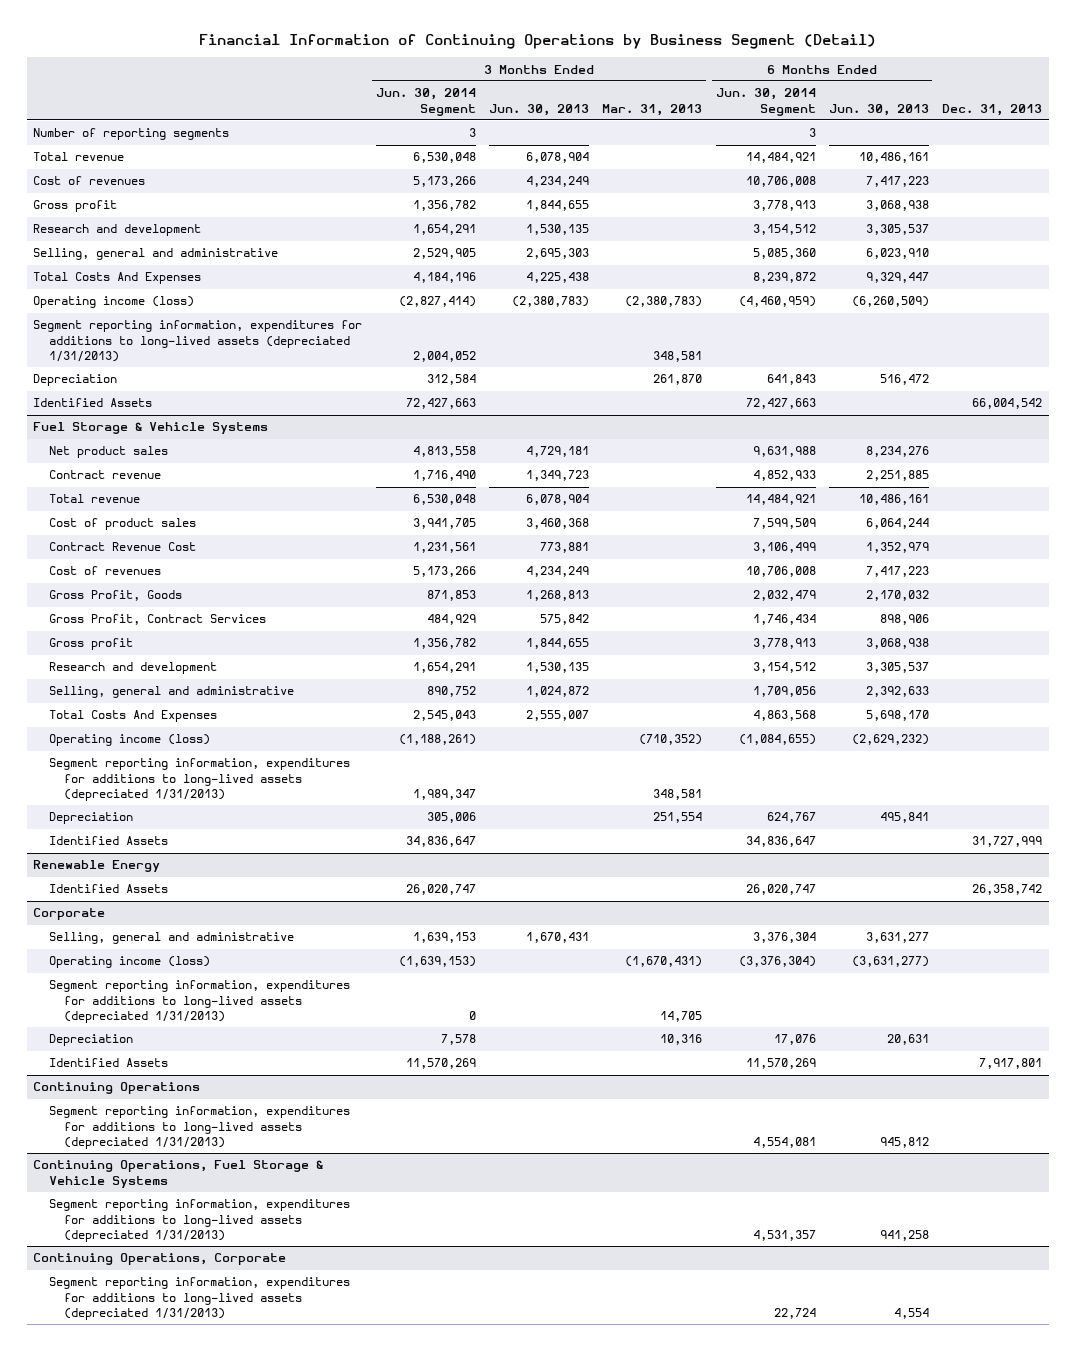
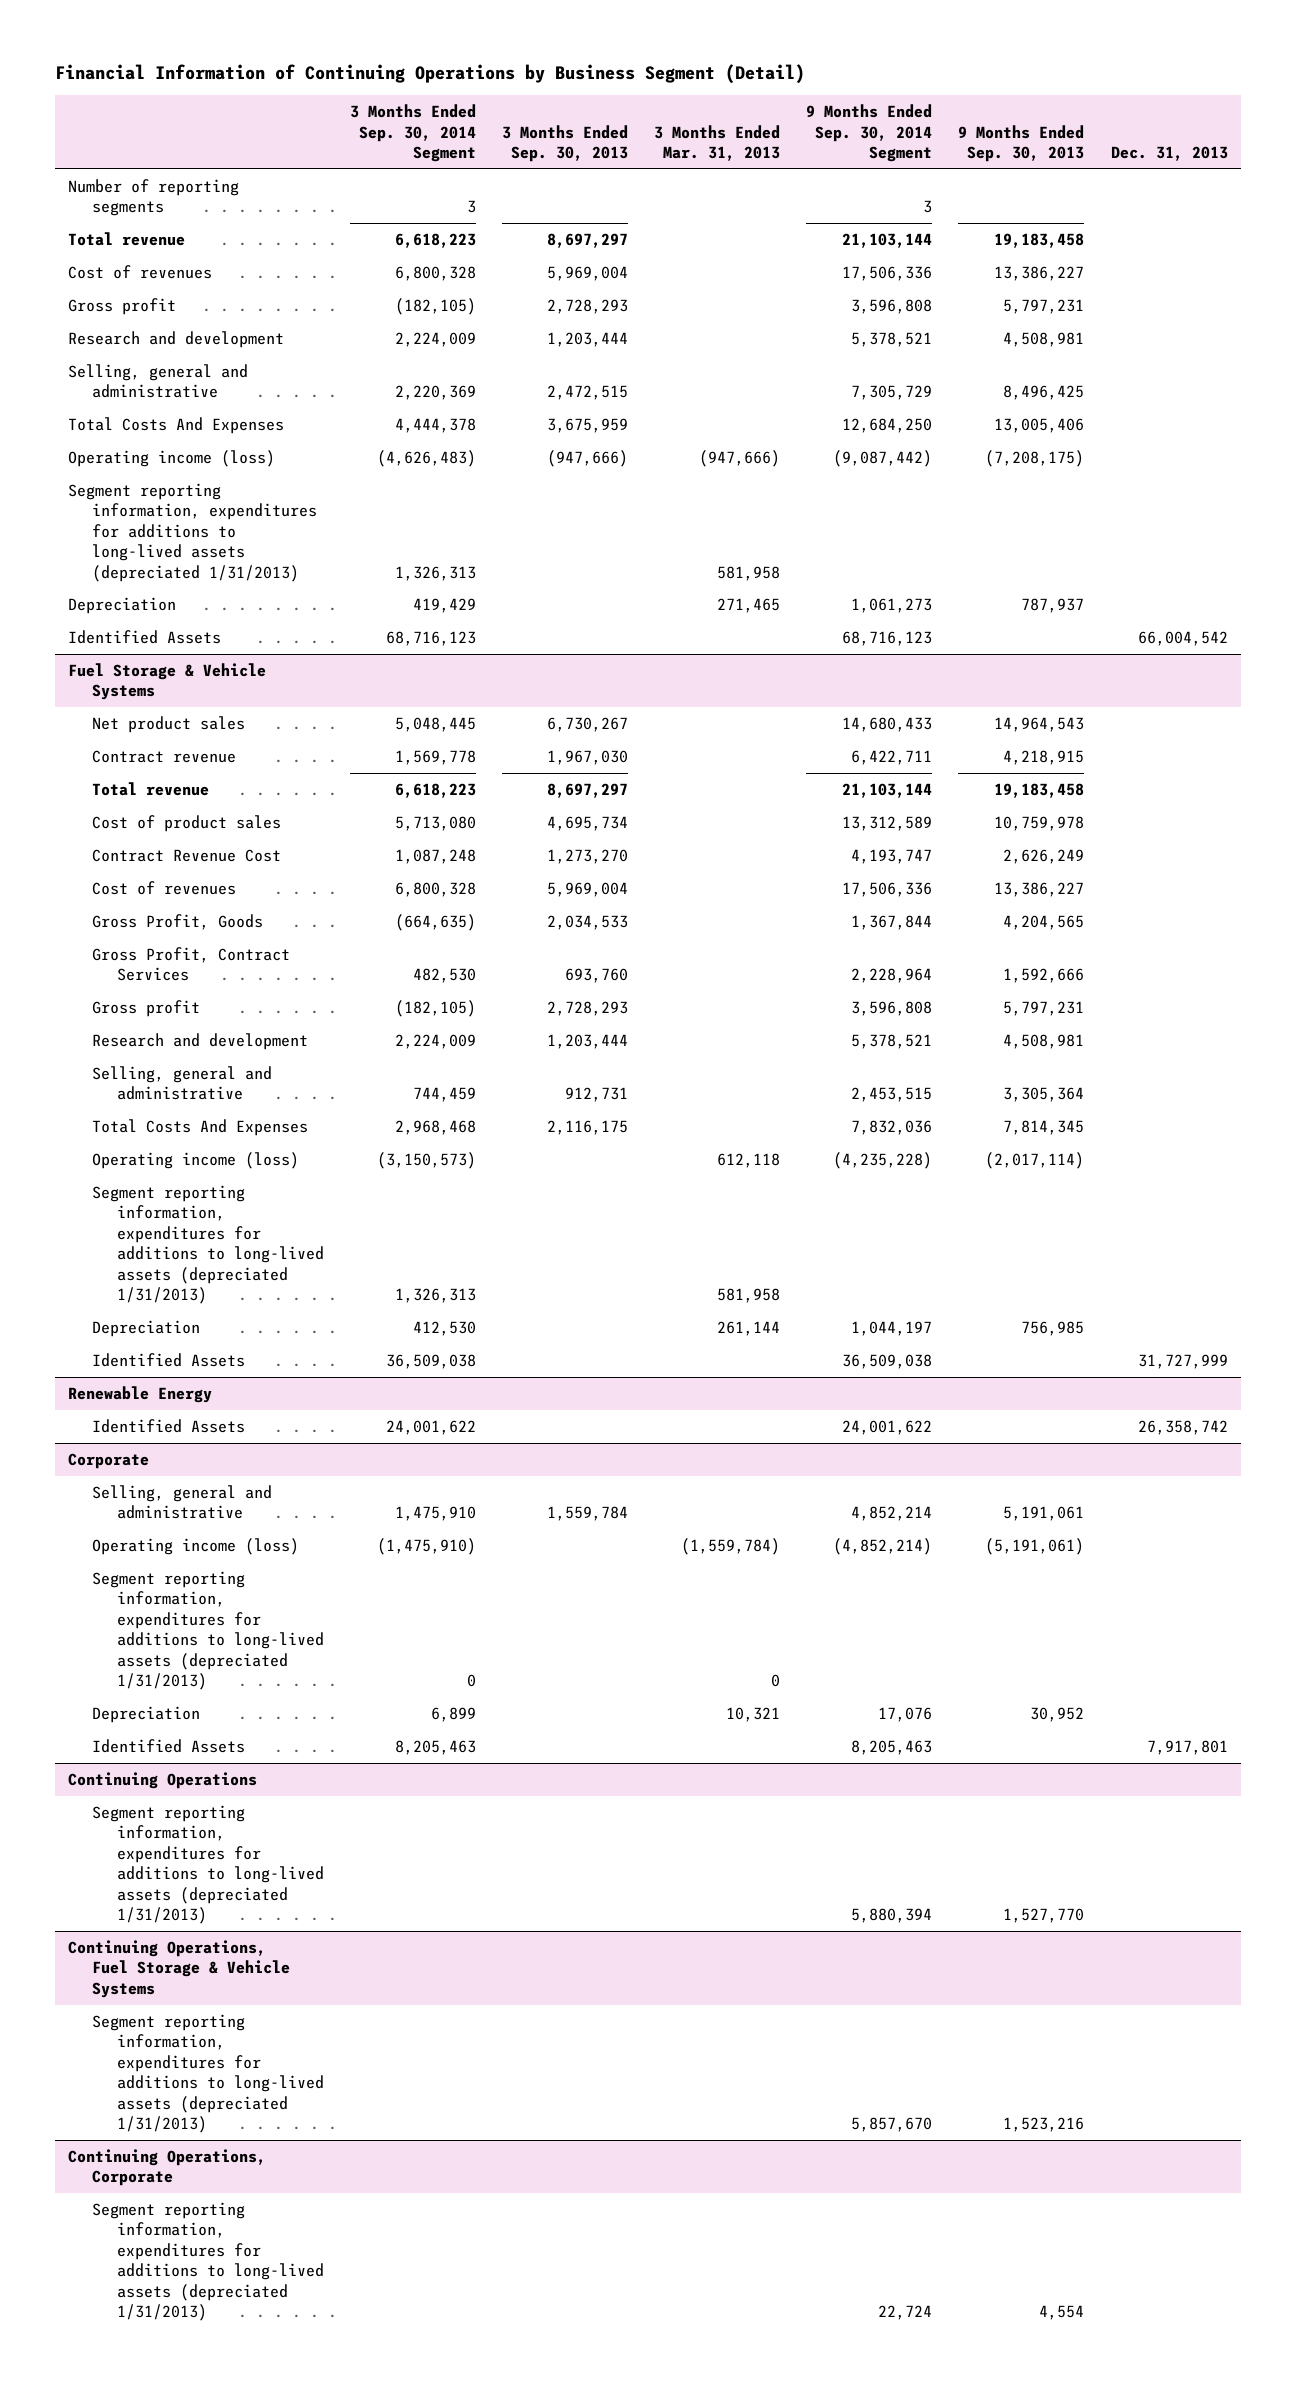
- | 3 Months Ended Jun. 30, 2014 Segment | 3 Months Ended Jun. 30, 2013 | 3 Months Ended Mar. 31, 2013 | 6 Months Ended Jun. 30, 2014 Segment | 6 Months Ended Jun. 30, 2013 | Dec. 31, 2013
+ | 3 Months Ended Sep. 30, 2014 Segment | 3 Months Ended Sep. 30, 2013 | 3 Months Ended Mar. 31, 2013 | 9 Months Ended Sep. 30, 2014 Segment | 9 Months Ended Sep. 30, 2013 | Dec. 31, 2013
- Operating income (loss) | (2,827,414) | (2,380,783) | (2,380,783) | (4,460,959) | (6,260,509) |
- Segment reporting information, expenditures for additions to long-lived assets (depreciated 1/31/2013) | 2,004,052 | | 348,581 | | |
- Depreciation | 312,584 | | 261,870 | 641,843 | 516,472 |
+ Operating income (loss) | (4,626,483) | (947,666) | (947,666) | (9,087,442) | (7,208,175) |
+ Segment reporting information, expenditures for additions to long-lived assets (depreciated 1/31/2013) | 1,326,313 | | 581,958 | | |
+ Depreciation | 419,429 | | 271,465 | 1,061,273 | 787,937 |
@ Fuel Storage & Vehicle Systems
- Operating income (loss) | (1,188,261) | | (710,352) | (1,084,655) | (2,629,232) |
- Segment reporting information, expenditures for additions to long-lived assets (depreciated 1/31/2013) | 1,989,347 | | 348,581 | | |
- Depreciation | 305,006 | | 251,554 | 624,767 | 495,841 |
+ Operating income (loss) | (3,150,573) | | 612,118 | (4,235,228) | (2,017,114) |
+ Segment reporting information, expenditures for additions to long-lived assets (depreciated 1/31/2013) | 1,326,313 | | 581,958 | | |
+ Depreciation | 412,530 | | 261,144 | 1,044,197 | 756,985 |
@ Corporate
- Operating income (loss) | (1,639,153) | | (1,670,431) | (3,376,304) | (3,631,277) |
- Segment reporting information, expenditures for additions to long-lived assets (depreciated 1/31/2013) | 0 | | 14,705 | | |
- Depreciation | 7,578 | | 10,316 | 17,076 | 20,631 |
+ Operating income (loss) | (1,475,910) | | (1,559,784) | (4,852,214) | (5,191,061) |
+ Segment reporting information, expenditures for additions to long-lived assets (depreciated 1/31/2013) | 0 | | 0 | | |
+ Depreciation | 6,899 | | 10,321 | 17,076 | 30,952 |

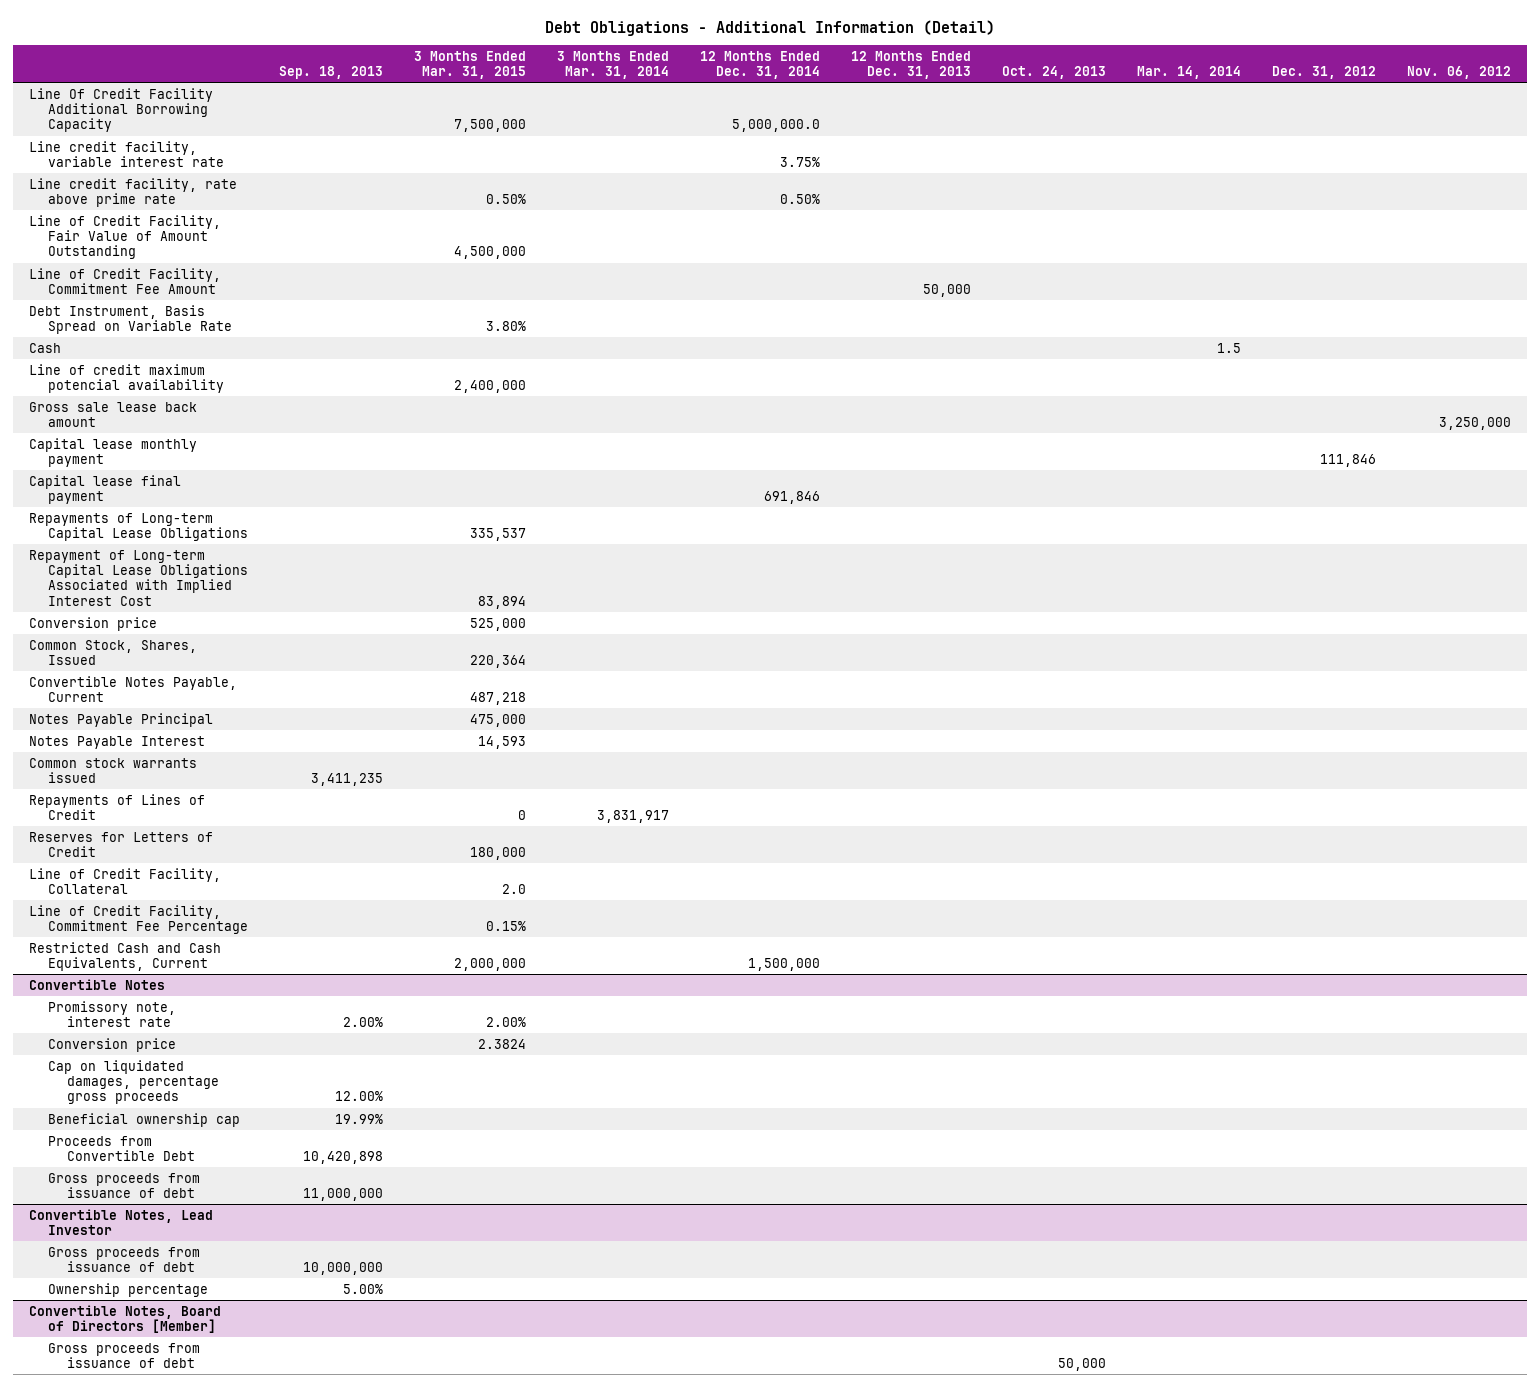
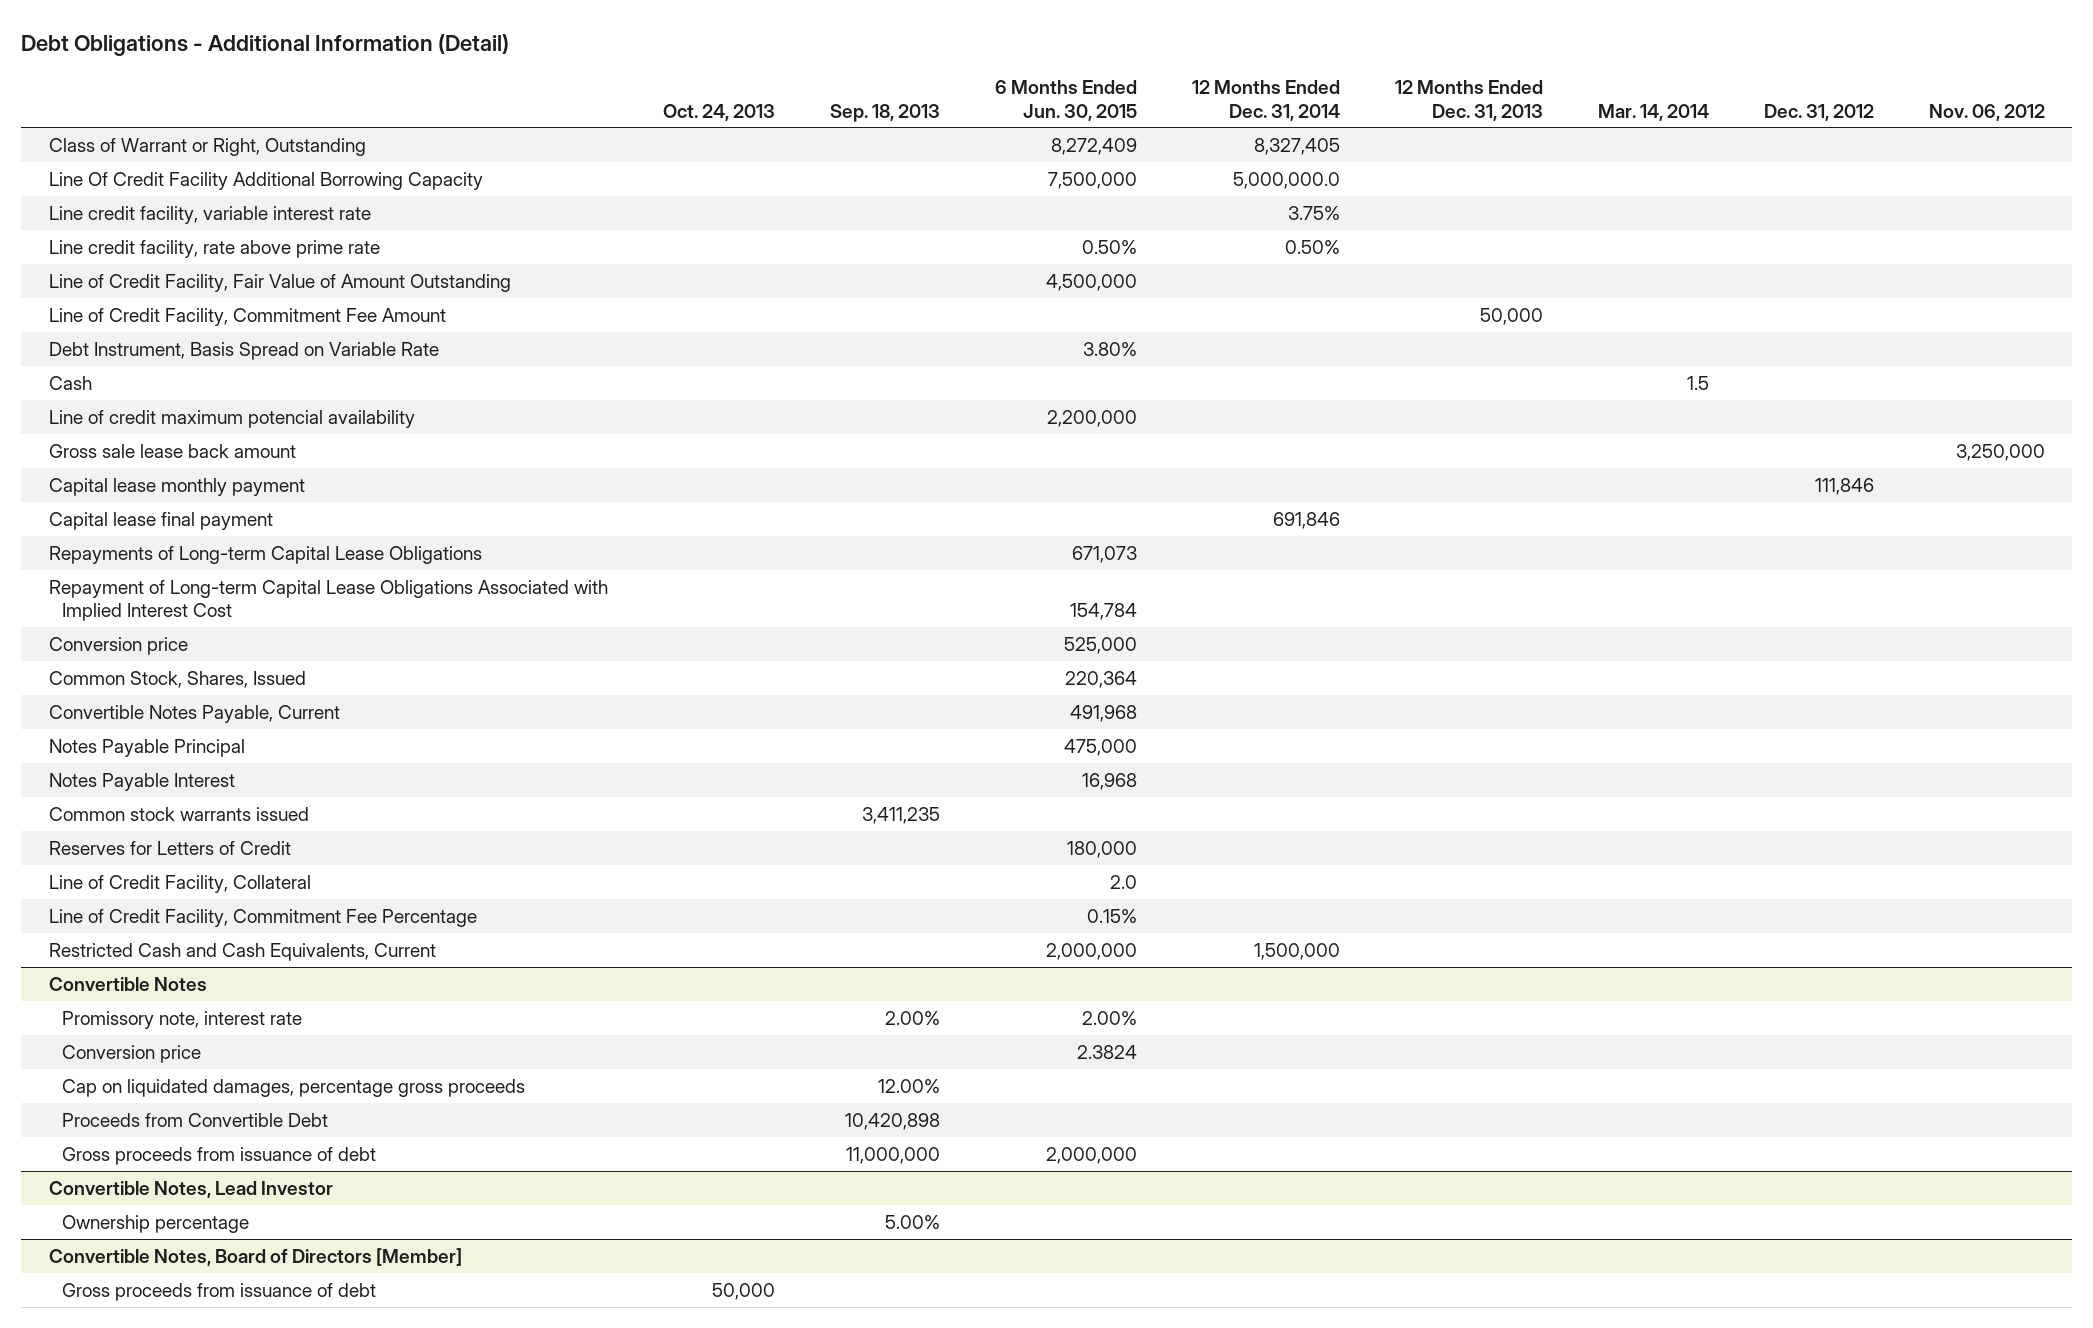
- | Sep. 18, 2013 | 3 Months Ended Mar. 31, 2015 | 3 Months Ended Mar. 31, 2014 | 12 Months Ended Dec. 31, 2014 | 12 Months Ended Dec. 31, 2013 | Oct. 24, 2013 | Mar. 14, 2014 | Dec. 31, 2012 | Nov. 06, 2012
+ | Oct. 24, 2013 | Sep. 18, 2013 | 6 Months Ended Jun. 30, 2015 | 12 Months Ended Dec. 31, 2014 | 12 Months Ended Dec. 31, 2013 | Mar. 14, 2014 | Dec. 31, 2012 | Nov. 06, 2012
+ Class of Warrant or Right, Outstanding | | | 8,272,409 | 8,327,405 | | | |
- Repayments of Lines of Credit | | 0 | 3,831,917 | | | | | |
@ Convertible Notes
- Beneficial ownership cap | 19.99% | | | | | | | |
@ Convertible Notes, Lead Investor
- Gross proceeds from issuance of debt | 10,000,000 | | | | | | | |

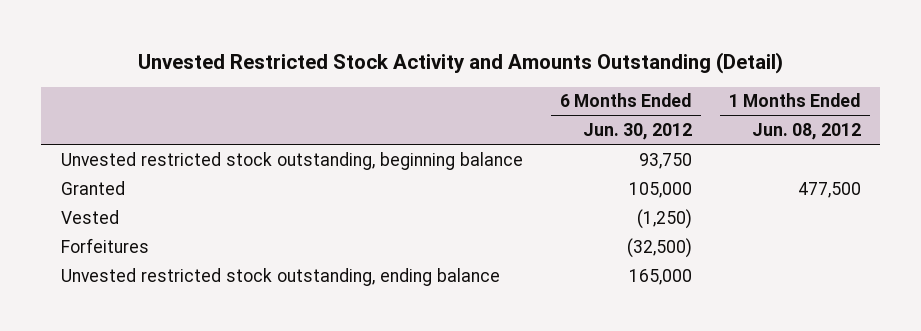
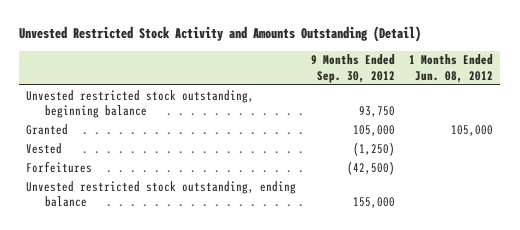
- | 6 Months Ended Jun. 30, 2012 | 1 Months Ended Jun. 08, 2012
+ | 9 Months Ended Sep. 30, 2012 | 1 Months Ended Jun. 08, 2012
- Granted | 105,000 | 477,500
+ Granted | 105,000 | 105,000

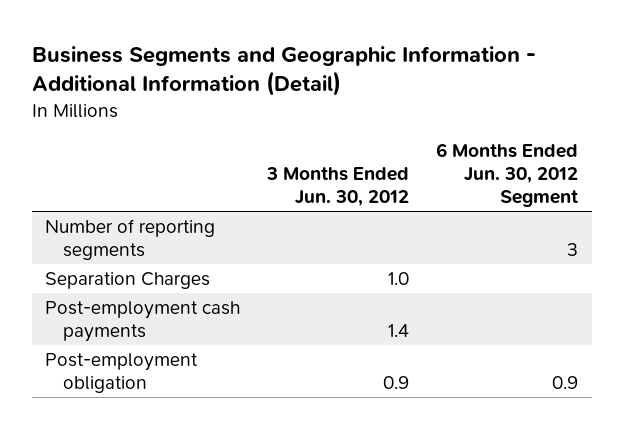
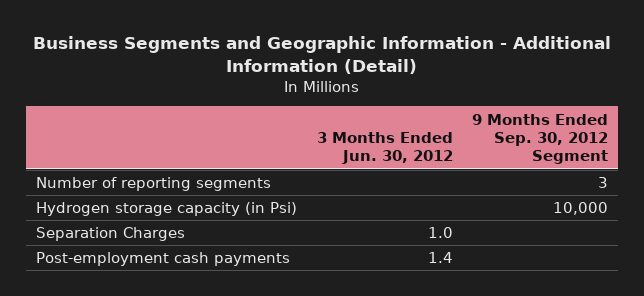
- | 3 Months Ended Jun. 30, 2012 | 6 Months Ended Jun. 30, 2012 Segment
+ | 3 Months Ended Jun. 30, 2012 | 9 Months Ended Sep. 30, 2012 Segment
+ Hydrogen storage capacity (in Psi) | | 10,000
- Post-employment obligation | 0.9 | 0.9

